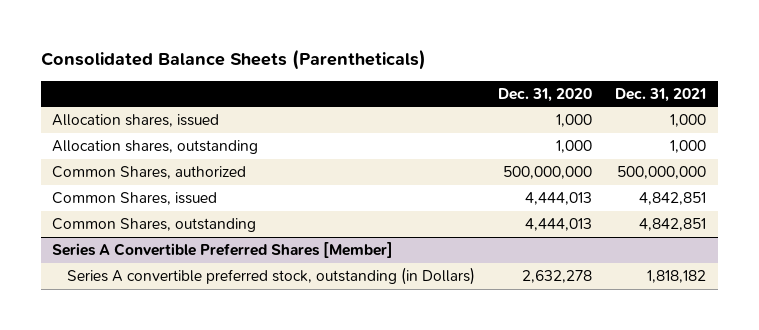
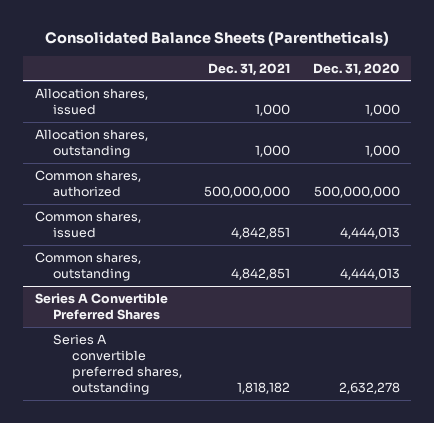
- | Dec. 31, 2020 | Dec. 31, 2021
+ | Dec. 31, 2021 | Dec. 31, 2020
- Common Shares, authorized | 500,000,000 | 500,000,000
- Common Shares, issued | 4,444,013 | 4,842,851
- Common Shares, outstanding | 4,444,013 | 4,842,851
- Series A Convertible Preferred Shares [Member]
- Series A convertible preferred stock, outstanding (in Dollars) | 2,632,278 | 1,818,182
+ Common shares, authorized | 500,000,000 | 500,000,000
+ Common shares, issued | 4,842,851 | 4,444,013
+ Common shares, outstanding | 4,842,851 | 4,444,013
+ Series A Convertible Preferred Shares
+ Series A convertible preferred shares, outstanding | 1,818,182 | 2,632,278

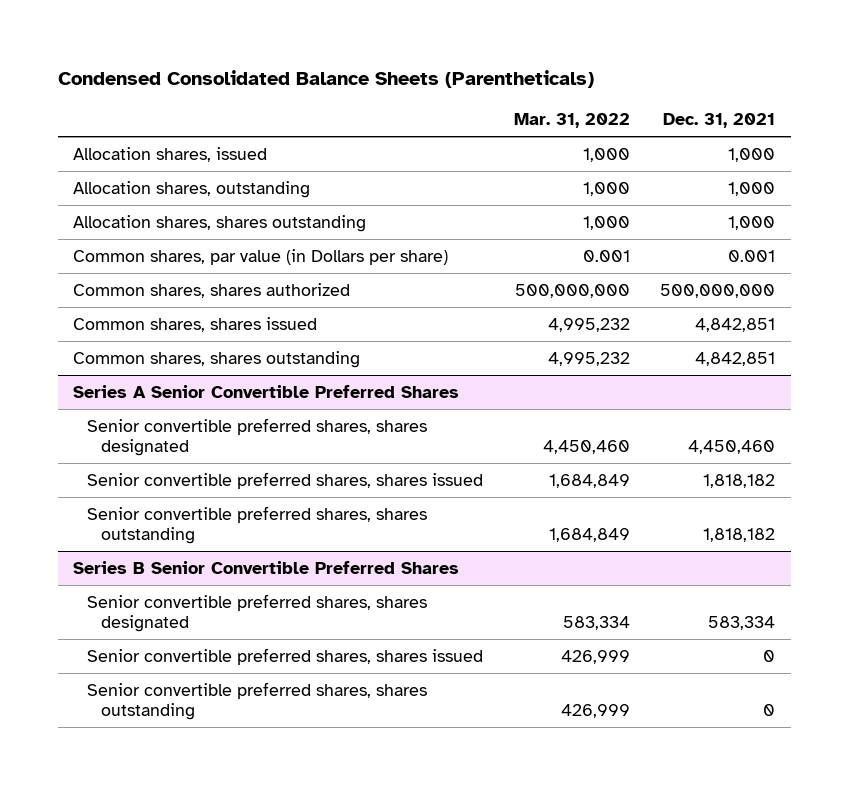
- Consolidated Balance Sheets (Parentheticals)
+ Condensed Consolidated Balance Sheets (Parentheticals)
- | Dec. 31, 2021 | Dec. 31, 2020
+ | Mar. 31, 2022 | Dec. 31, 2021
- Common shares, authorized | 500,000,000 | 500,000,000
- Common shares, issued | 4,842,851 | 4,444,013
- Common shares, outstanding | 4,842,851 | 4,444,013
- Series A Convertible Preferred Shares
- Series A convertible preferred shares, outstanding | 1,818,182 | 2,632,278
+ Allocation shares, shares outstanding | 1,000 | 1,000
+ Common shares, par value (in Dollars per share) | 0.001 | 0.001
+ Common shares, shares authorized | 500,000,000 | 500,000,000
+ Common shares, shares issued | 4,995,232 | 4,842,851
+ Common shares, shares outstanding | 4,995,232 | 4,842,851
+ Series A Senior Convertible Preferred Shares
+ Senior convertible preferred shares, shares designated | 4,450,460 | 4,450,460
+ Senior convertible preferred shares, shares issued | 1,684,849 | 1,818,182
+ Senior convertible preferred shares, shares outstanding | 1,684,849 | 1,818,182
+ Series B Senior Convertible Preferred Shares
+ Senior convertible preferred shares, shares designated | 583,334 | 583,334
+ Senior convertible preferred shares, shares issued | 426,999 | 0
+ Senior convertible preferred shares, shares outstanding | 426,999 | 0

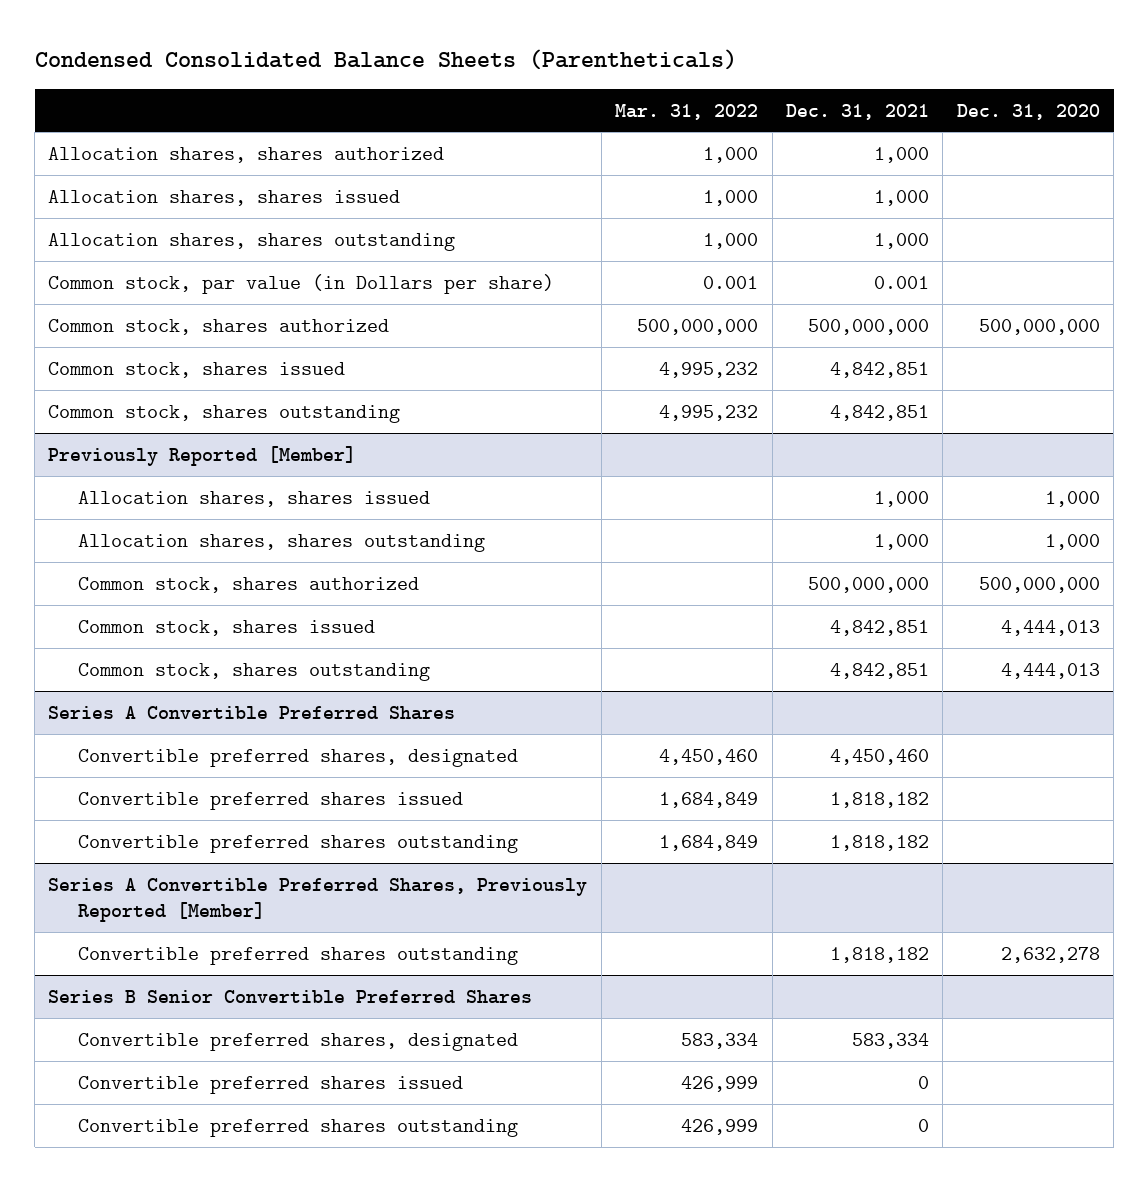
- | Mar. 31, 2022 | Dec. 31, 2021
+ | Mar. 31, 2022 | Dec. 31, 2021 | Dec. 31, 2020
- Allocation shares, issued | 1,000 | 1,000
- Allocation shares, outstanding | 1,000 | 1,000
+ Allocation shares, shares authorized | 1,000 | 1,000 |
+ Allocation shares, shares issued | 1,000 | 1,000 |
- Common shares, par value (in Dollars per share) | 0.001 | 0.001
- Common shares, shares authorized | 500,000,000 | 500,000,000
- Common shares, shares issued | 4,995,232 | 4,842,851
- Common shares, shares outstanding | 4,995,232 | 4,842,851
- Series A Senior Convertible Preferred Shares
- Senior convertible preferred shares, shares designated | 4,450,460 | 4,450,460
- Senior convertible preferred shares, shares issued | 1,684,849 | 1,818,182
- Senior convertible preferred shares, shares outstanding | 1,684,849 | 1,818,182
+ Common stock, par value (in Dollars per share) | 0.001 | 0.001 |
+ Common stock, shares authorized | 500,000,000 | 500,000,000 | 500,000,000
+ Common stock, shares issued | 4,995,232 | 4,842,851 |
+ Common stock, shares outstanding | 4,995,232 | 4,842,851 |
+ Previously Reported [Member]
+ Allocation shares, shares issued | | 1,000 | 1,000
+ Allocation shares, shares outstanding | | 1,000 | 1,000
+ Common stock, shares authorized | | 500,000,000 | 500,000,000
+ Common stock, shares issued | | 4,842,851 | 4,444,013
+ Common stock, shares outstanding | | 4,842,851 | 4,444,013
+ Series A Convertible Preferred Shares
+ Convertible preferred shares, designated | 4,450,460 | 4,450,460 |
+ Convertible preferred shares issued | 1,684,849 | 1,818,182 |
+ Convertible preferred shares outstanding | 1,684,849 | 1,818,182 |
+ Series A Convertible Preferred Shares, Previously Reported [Member]
+ Convertible preferred shares outstanding | | 1,818,182 | 2,632,278
@ Series B Senior Convertible Preferred Shares
- Senior convertible preferred shares, shares designated | 583,334 | 583,334
- Senior convertible preferred shares, shares issued | 426,999 | 0
- Senior convertible preferred shares, shares outstanding | 426,999 | 0
+ Convertible preferred shares, designated | 583,334 | 583,334 |
+ Convertible preferred shares issued | 426,999 | 0 |
+ Convertible preferred shares outstanding | 426,999 | 0 |

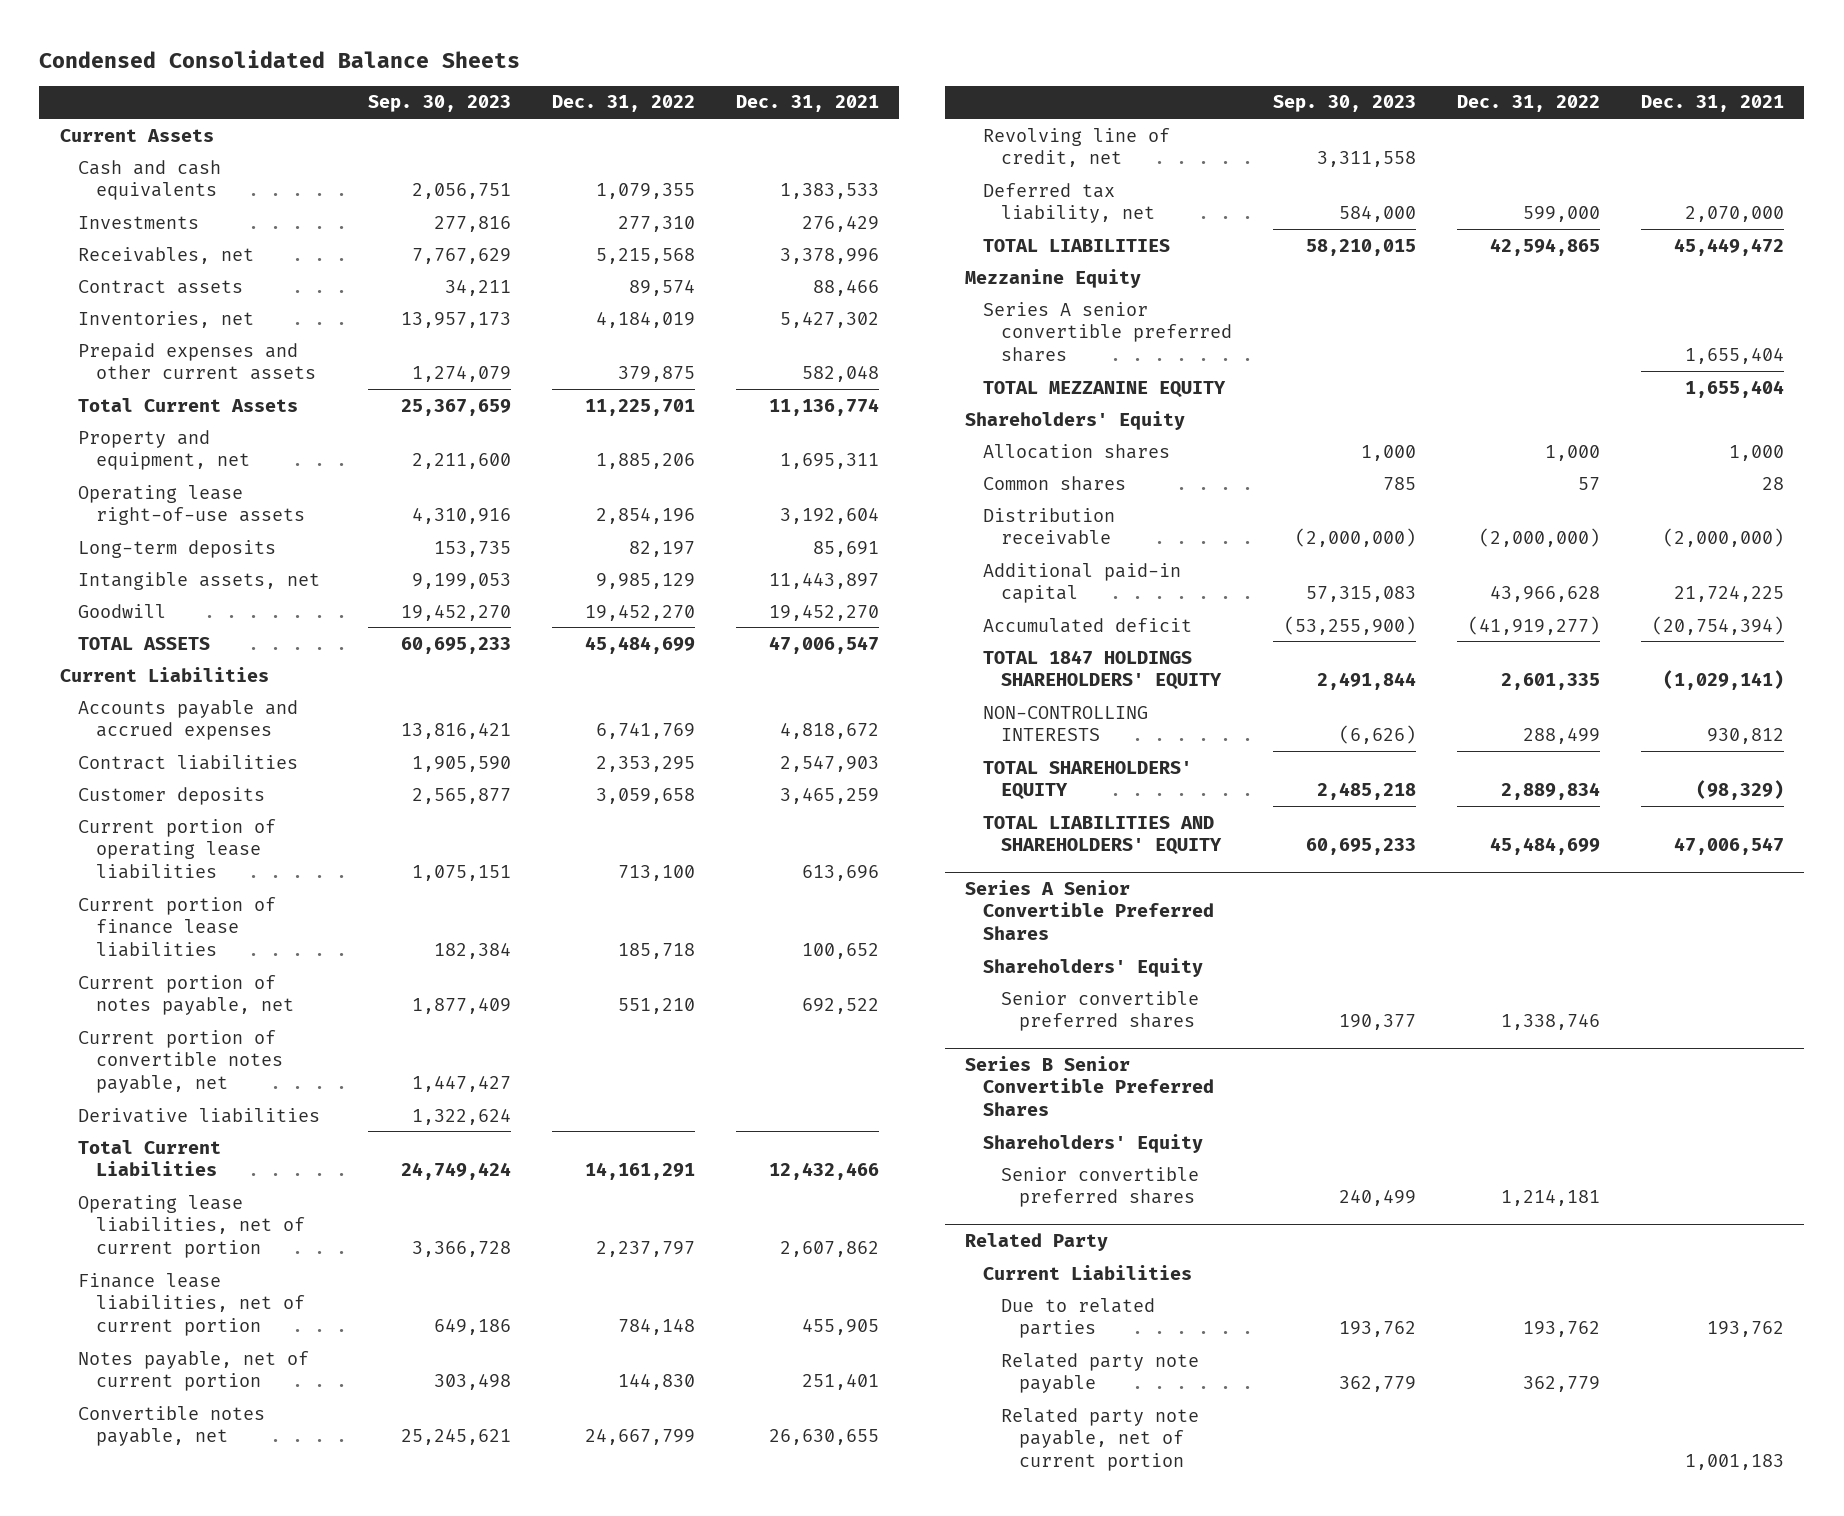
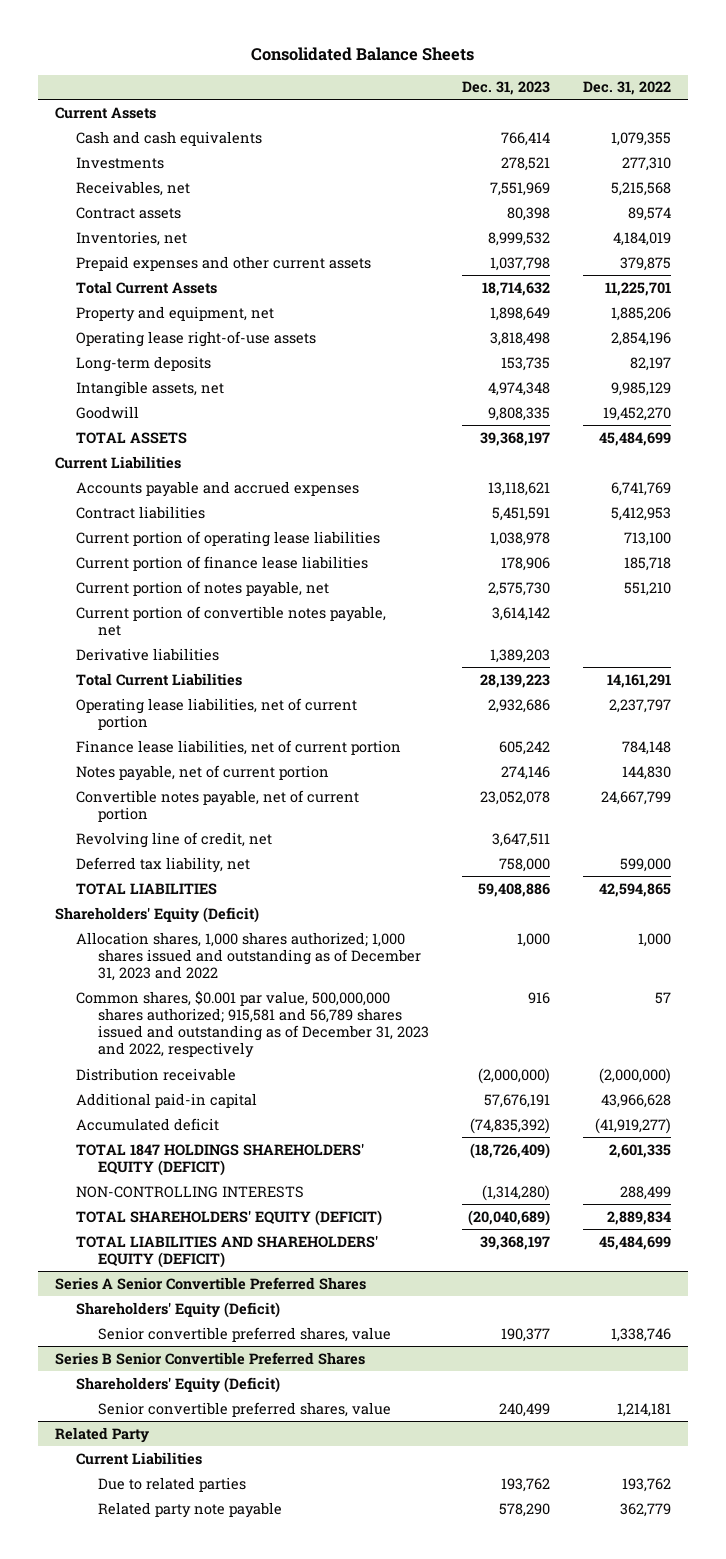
- Condensed Consolidated Balance Sheets
+ Consolidated Balance Sheets
- | Sep. 30, 2023 | Dec. 31, 2022 | Dec. 31, 2021
+ | Dec. 31, 2023 | Dec. 31, 2022
- Contract liabilities | 1,905,590 | 2,353,295 | 2,547,903
- Customer deposits | 2,565,877 | 3,059,658 | 3,465,259
+ Contract liabilities | 5,451,591 | 5,412,953
- Convertible notes payable, net | 25,245,621 | 24,667,799 | 26,630,655
+ Convertible notes payable, net of current portion | 23,052,078 | 24,667,799
- Mezzanine Equity
- Series A senior convertible preferred shares | | | 1,655,404
- TOTAL MEZZANINE EQUITY | | | 1,655,404
- Shareholders' Equity
- Allocation shares | 1,000 | 1,000 | 1,000
- Common shares | 785 | 57 | 28
+ Shareholders' Equity (Deficit)
+ Allocation shares, 1,000 shares authorized; 1,000 shares issued and outstanding as of December 31, 2023 and 2022 | 1,000 | 1,000
+ Common shares, $0.001 par value, 500,000,000 shares authorized; 915,581 and 56,789 shares issued and outstanding as of December 31, 2023 and 2022, respectively | 916 | 57
- TOTAL 1847 HOLDINGS SHAREHOLDERS' EQUITY | 2,491,844 | 2,601,335 | (1,029,141)
+ TOTAL 1847 HOLDINGS SHAREHOLDERS' EQUITY (DEFICIT) | (18,726,409) | 2,601,335
- TOTAL SHAREHOLDERS' EQUITY | 2,485,218 | 2,889,834 | (98,329)
- TOTAL LIABILITIES AND SHAREHOLDERS' EQUITY | 60,695,233 | 45,484,699 | 47,006,547
+ TOTAL SHAREHOLDERS' EQUITY (DEFICIT) | (20,040,689) | 2,889,834
+ TOTAL LIABILITIES AND SHAREHOLDERS' EQUITY (DEFICIT) | 39,368,197 | 45,484,699
@ Series A Senior Convertible Preferred Shares
- Shareholders' Equity
- Senior convertible preferred shares | 190,377 | 1,338,746 |
+ Shareholders' Equity (Deficit)
+ Senior convertible preferred shares, value | 190,377 | 1,338,746
@ Series B Senior Convertible Preferred Shares
- Shareholders' Equity
- Senior convertible preferred shares | 240,499 | 1,214,181 |
+ Shareholders' Equity (Deficit)
+ Senior convertible preferred shares, value | 240,499 | 1,214,181
@ Related Party
- Related party note payable, net of current portion | | | 1,001,183

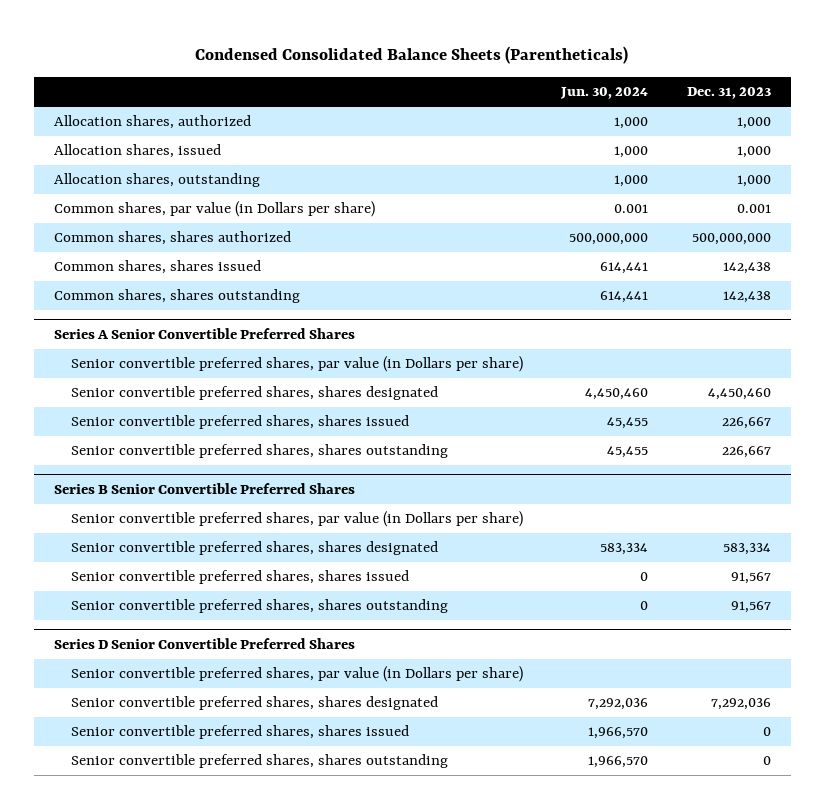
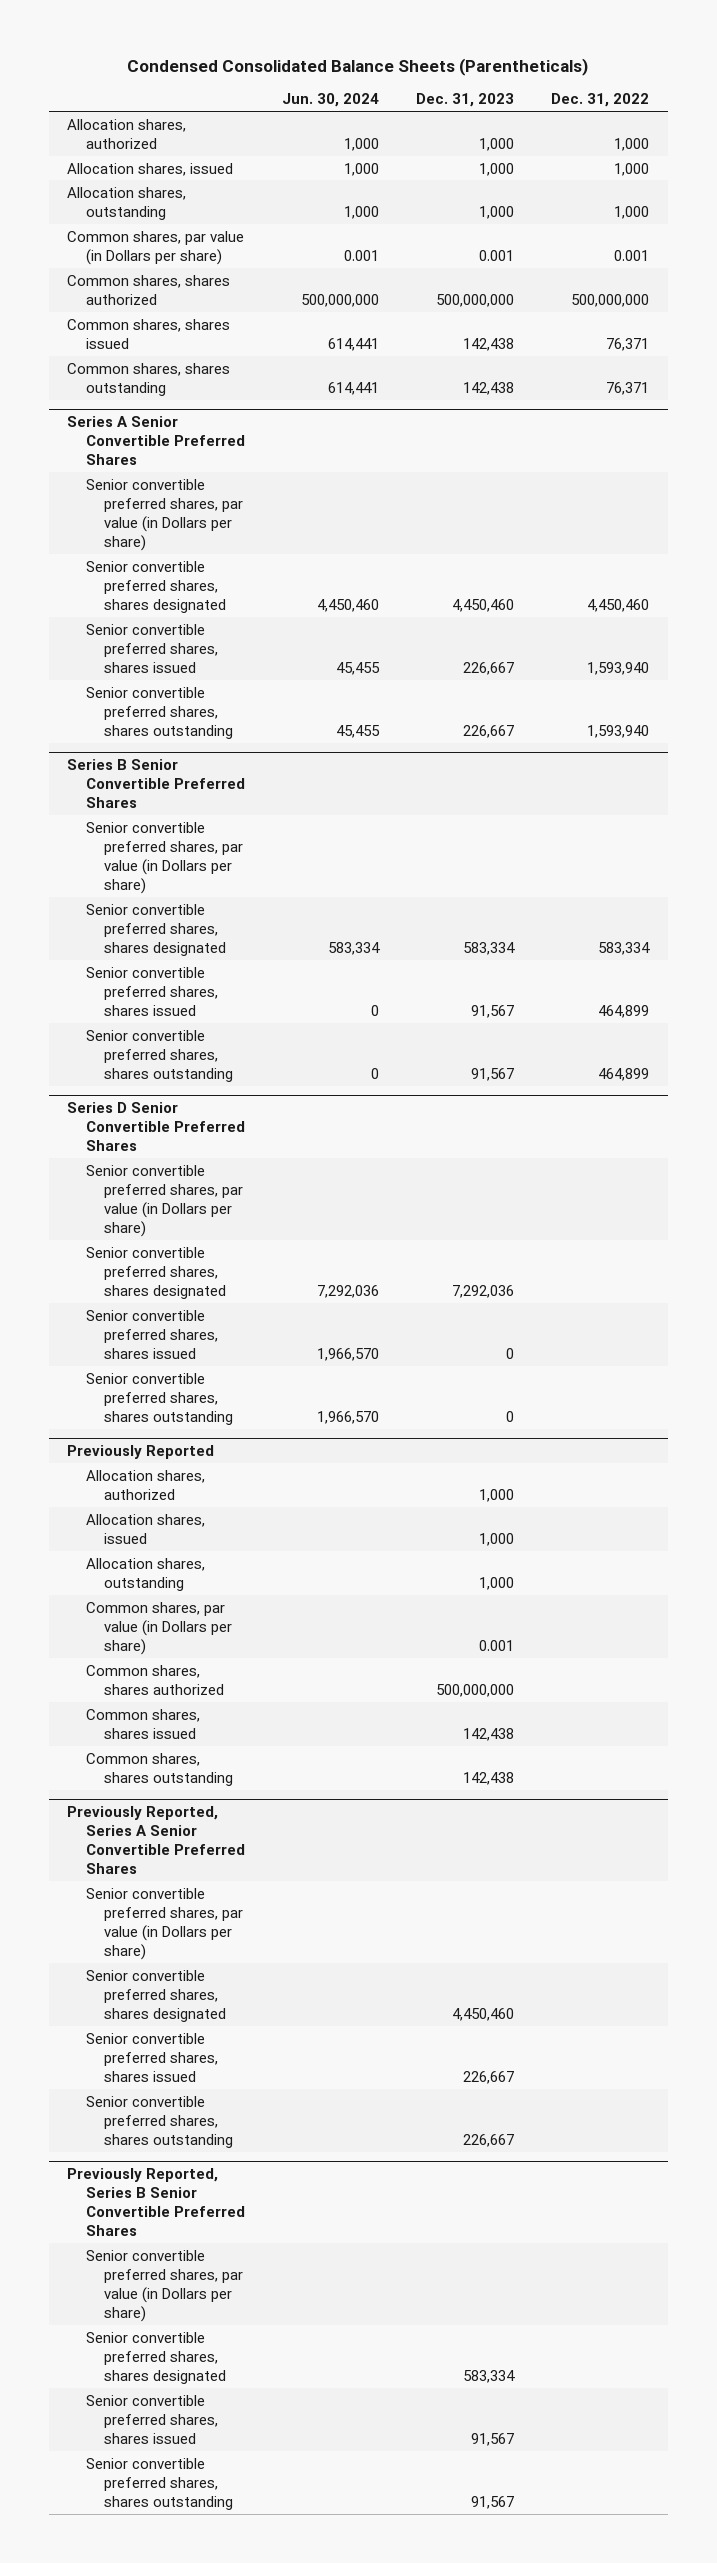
- | Jun. 30, 2024 | Dec. 31, 2023
+ | Jun. 30, 2024 | Dec. 31, 2023 | Dec. 31, 2022
+ Previously Reported
+ Allocation shares, authorized | | 1,000 |
+ Allocation shares, issued | | 1,000 |
+ Allocation shares, outstanding | | 1,000 |
+ Common shares, par value (in Dollars per share) | | 0.001 |
+ Common shares, shares authorized | | 500,000,000 |
+ Common shares, shares issued | | 142,438 |
+ Common shares, shares outstanding | | 142,438 |
+ Previously Reported, Series A Senior Convertible Preferred Shares
+ Senior convertible preferred shares, par value (in Dollars per share)
+ Senior convertible preferred shares, shares designated | | 4,450,460 |
+ Senior convertible preferred shares, shares issued | | 226,667 |
+ Senior convertible preferred shares, shares outstanding | | 226,667 |
+ Previously Reported, Series B Senior Convertible Preferred Shares
+ Senior convertible preferred shares, par value (in Dollars per share)
+ Senior convertible preferred shares, shares designated | | 583,334 |
+ Senior convertible preferred shares, shares issued | | 91,567 |
+ Senior convertible preferred shares, shares outstanding | | 91,567 |

